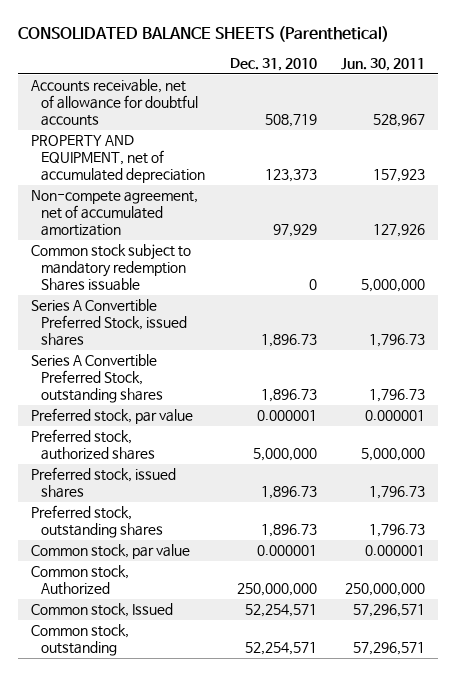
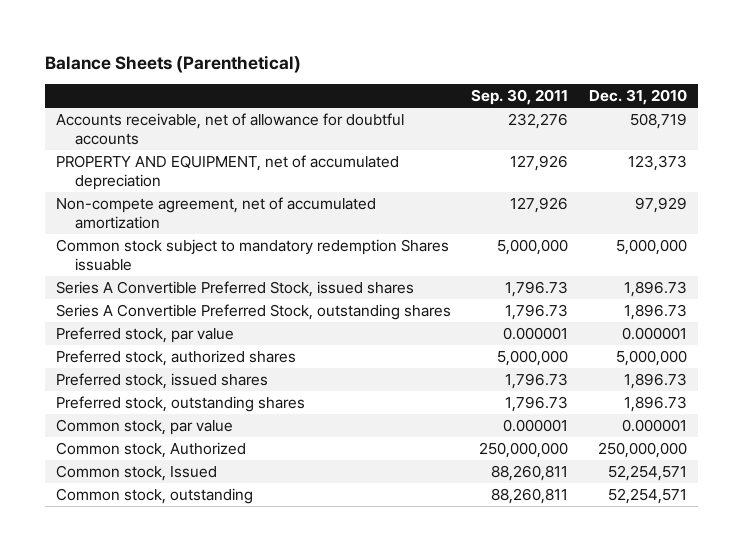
- CONSOLIDATED BALANCE SHEETS (Parenthetical)
+ Balance Sheets (Parenthetical)
- | Dec. 31, 2010 | Jun. 30, 2011
+ | Sep. 30, 2011 | Dec. 31, 2010
- Common stock subject to mandatory redemption Shares issuable | 0 | 5,000,000
+ Common stock subject to mandatory redemption Shares issuable | 5,000,000 | 5,000,000

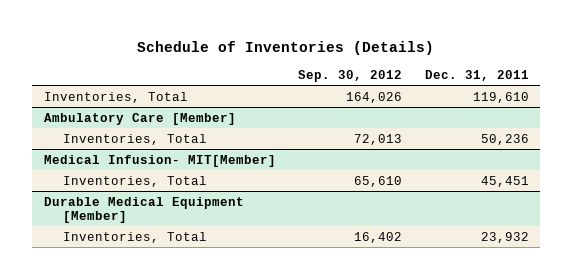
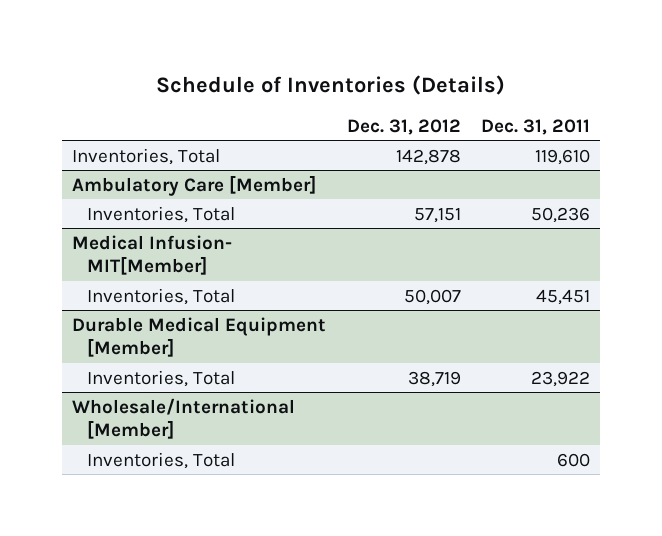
- | Sep. 30, 2012 | Dec. 31, 2011
+ | Dec. 31, 2012 | Dec. 31, 2011
@ Durable Medical Equipment [Member]
- Inventories, Total | 16,402 | 23,932
+ Inventories, Total | 38,719 | 23,922
+ Wholesale/International [Member]
+ Inventories, Total | | 600

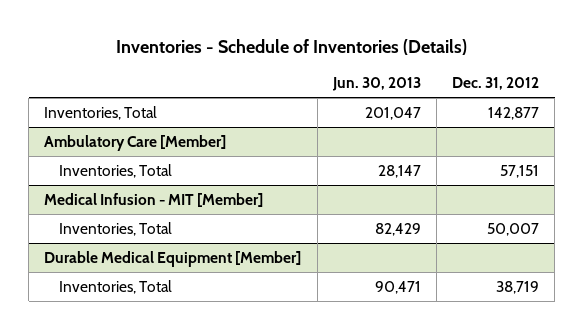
- Schedule of Inventories (Details)
+ Inventories - Schedule of Inventories (Details)
- | Dec. 31, 2012 | Dec. 31, 2011
+ | Jun. 30, 2013 | Dec. 31, 2012
- Inventories, Total | 142,878 | 119,610
+ Inventories, Total | 201,047 | 142,877
- Medical Infusion- MIT[Member]
+ Medical Infusion - MIT [Member]
- Wholesale/International [Member]
- Inventories, Total | | 600

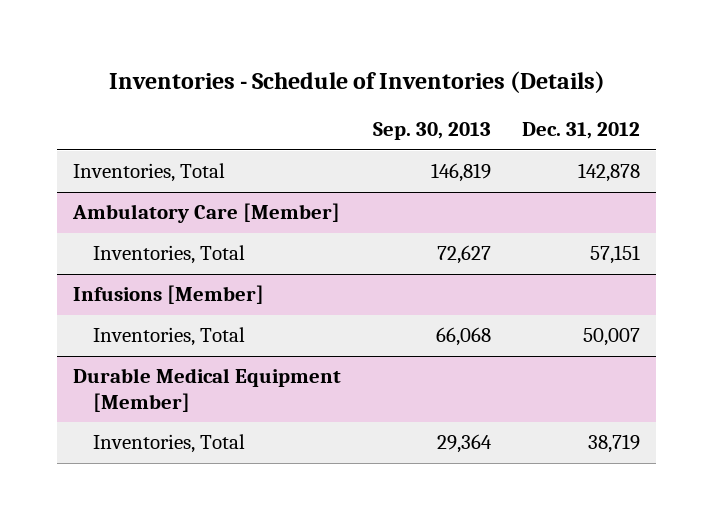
- | Jun. 30, 2013 | Dec. 31, 2012
+ | Sep. 30, 2013 | Dec. 31, 2012
- Inventories, Total | 201,047 | 142,877
+ Inventories, Total | 146,819 | 142,878
- Medical Infusion - MIT [Member]
+ Infusions [Member]

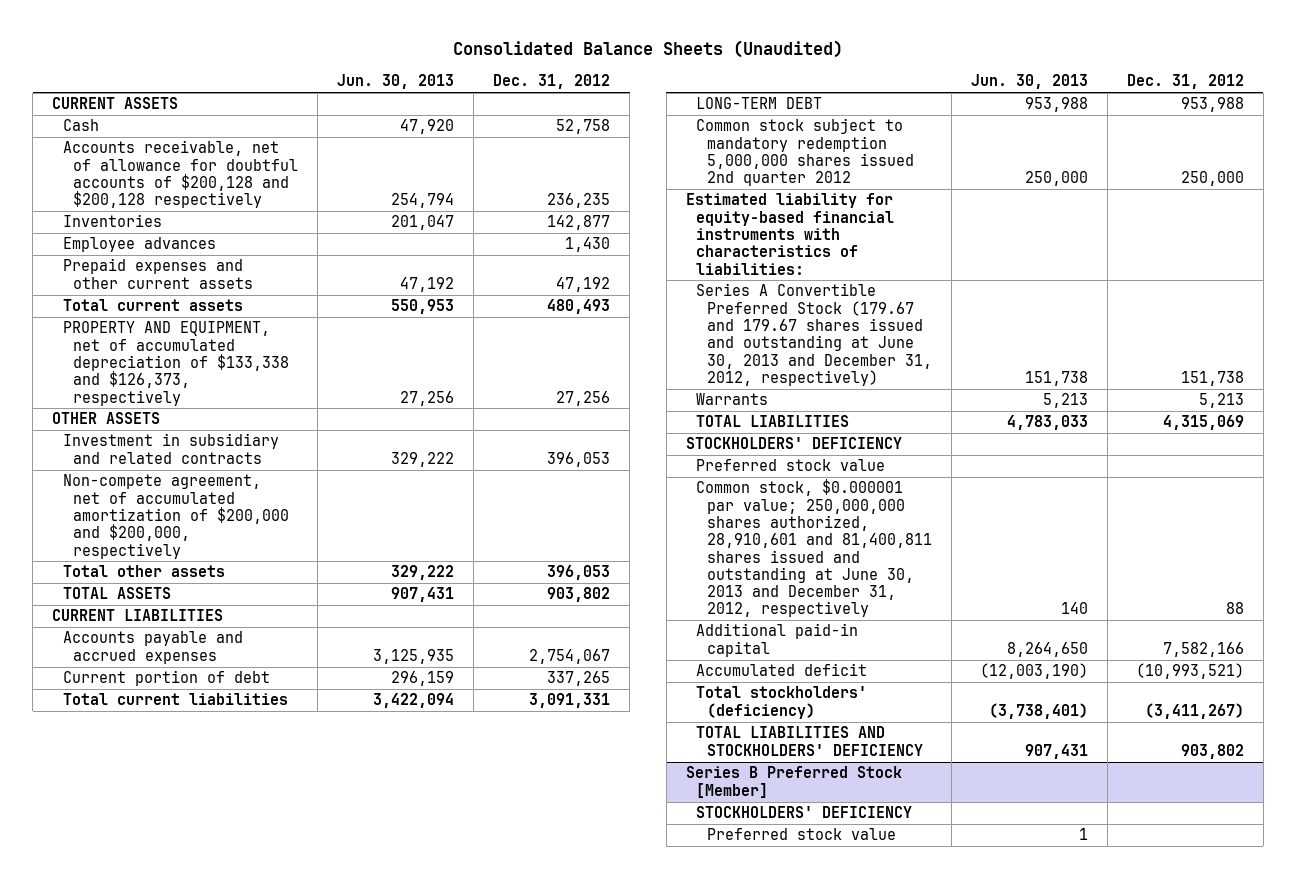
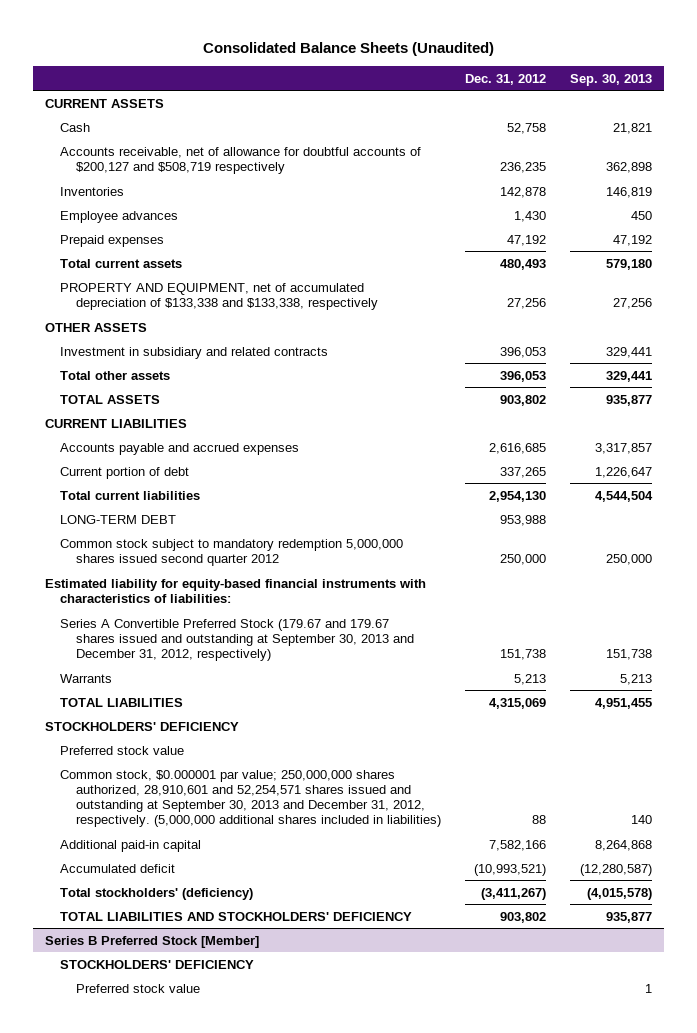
- | Jun. 30, 2013 | Dec. 31, 2012
+ | Dec. 31, 2012 | Sep. 30, 2013
- Accounts receivable, net of allowance for doubtful accounts of $200,128 and $200,128 respectively | 254,794 | 236,235
- Inventories | 201,047 | 142,877
+ Accounts receivable, net of allowance for doubtful accounts of $200,127 and $508,719 respectively | 236,235 | 362,898
+ Inventories | 142,878 | 146,819
- Prepaid expenses and other current assets | 47,192 | 47,192
+ Prepaid expenses | 47,192 | 47,192
- PROPERTY AND EQUIPMENT, net of accumulated depreciation of $133,338 and $126,373, respectively | 27,256 | 27,256
+ PROPERTY AND EQUIPMENT, net of accumulated depreciation of $133,338 and $133,338, respectively | 27,256 | 27,256
- Non-compete agreement, net of accumulated amortization of $200,000 and $200,000, respectively
- Accounts payable and accrued expenses | 3,125,935 | 2,754,067
+ Accounts payable and accrued expenses | 2,616,685 | 3,317,857
- Total current liabilities | 3,422,094 | 3,091,331
+ Total current liabilities | 2,954,130 | 4,544,504
- Common stock subject to mandatory redemption 5,000,000 shares issued 2nd quarter 2012 | 250,000 | 250,000
+ Common stock subject to mandatory redemption 5,000,000 shares issued second quarter 2012 | 250,000 | 250,000
- Series A Convertible Preferred Stock (179.67 and 179.67 shares issued and outstanding at June 30, 2013 and December 31, 2012, respectively) | 151,738 | 151,738
+ Series A Convertible Preferred Stock (179.67 and 179.67 shares issued and outstanding at September 30, 2013 and December 31, 2012, respectively) | 151,738 | 151,738
- Common stock, $0.000001 par value; 250,000,000 shares authorized, 28,910,601 and 81,400,811 shares issued and outstanding at June 30, 2013 and December 31, 2012, respectively | 140 | 88
+ Common stock, $0.000001 par value; 250,000,000 shares authorized, 28,910,601 and 52,254,571 shares issued and outstanding at September 30, 2013 and December 31, 2012, respectively. (5,000,000 additional shares included in liabilities) | 88 | 140

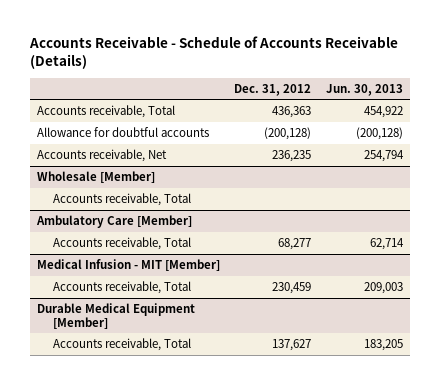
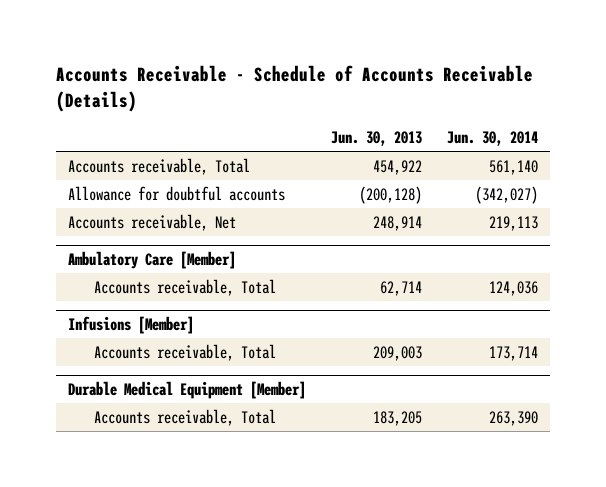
- | Dec. 31, 2012 | Jun. 30, 2013
+ | Jun. 30, 2013 | Jun. 30, 2014
- Accounts receivable, Net | 236,235 | 254,794
- Wholesale [Member]
- Accounts receivable, Total
+ Accounts receivable, Net | 248,914 | 219,113
- Medical Infusion - MIT [Member]
+ Infusions [Member]

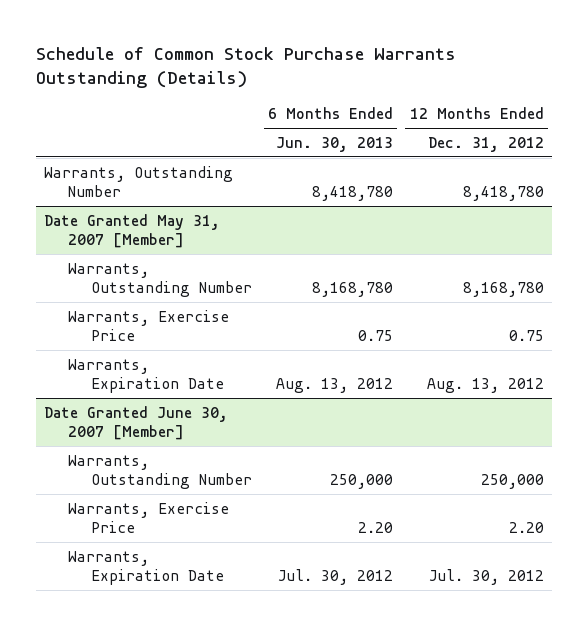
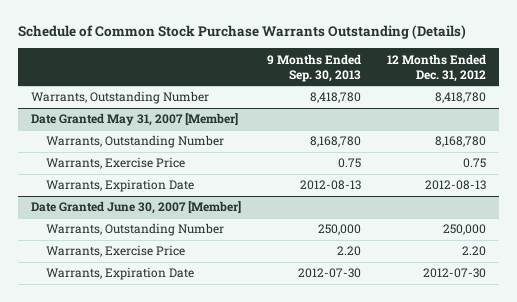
- | 6 Months Ended Jun. 30, 2013 | 12 Months Ended Dec. 31, 2012
+ | 9 Months Ended Sep. 30, 2013 | 12 Months Ended Dec. 31, 2012
@ Date Granted May 31, 2007 [Member]
- Warrants, Expiration Date | Aug. 13, 2012 | Aug. 13, 2012
+ Warrants, Expiration Date | 2012-08-13 | 2012-08-13
@ Date Granted June 30, 2007 [Member]
- Warrants, Expiration Date | Jul. 30, 2012 | Jul. 30, 2012
+ Warrants, Expiration Date | 2012-07-30 | 2012-07-30

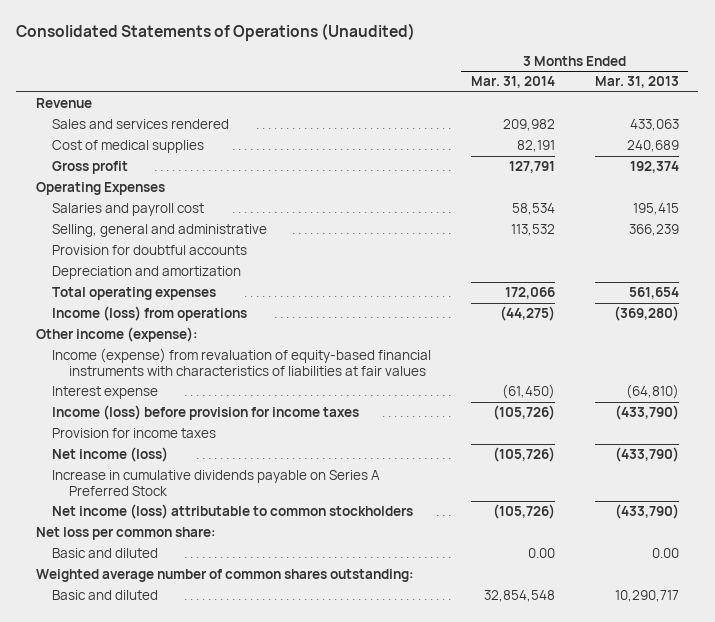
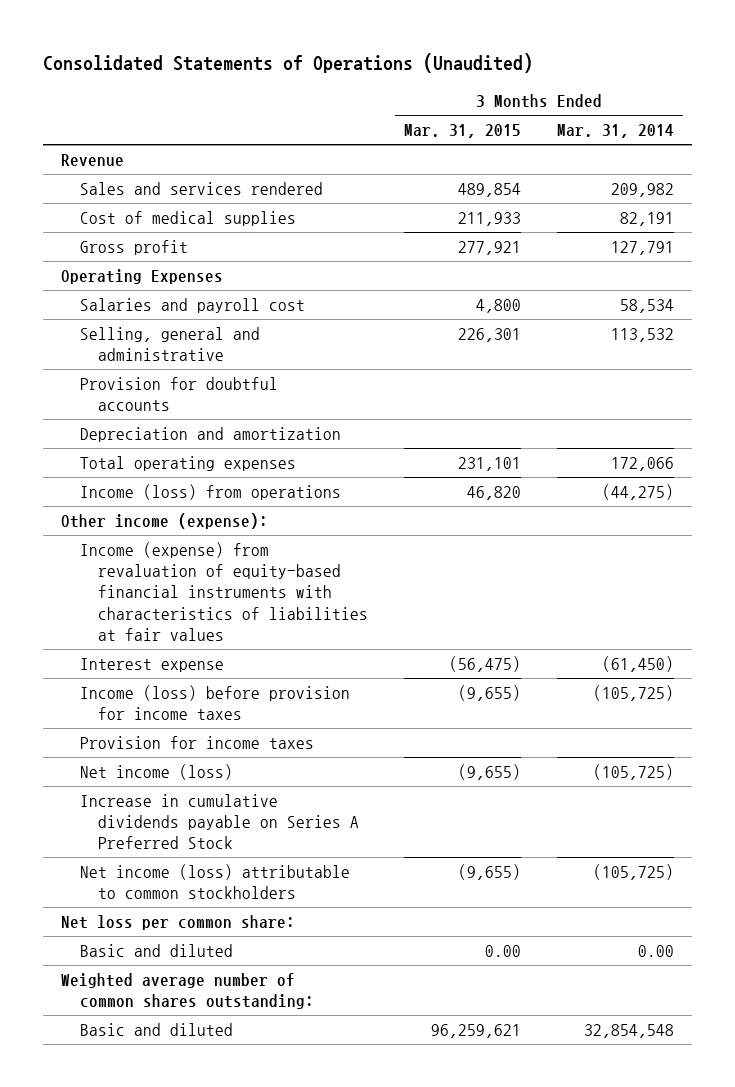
- | 3 Months Ended Mar. 31, 2014 | 3 Months Ended Mar. 31, 2013
+ | 3 Months Ended Mar. 31, 2015 | 3 Months Ended Mar. 31, 2014
- Income (loss) before provision for income taxes | (105,726) | (433,790)
+ Income (loss) before provision for income taxes | (9,655) | (105,725)
- Net income (loss) | (105,726) | (433,790)
+ Net income (loss) | (9,655) | (105,725)
- Net income (loss) attributable to common stockholders | (105,726) | (433,790)
+ Net income (loss) attributable to common stockholders | (9,655) | (105,725)

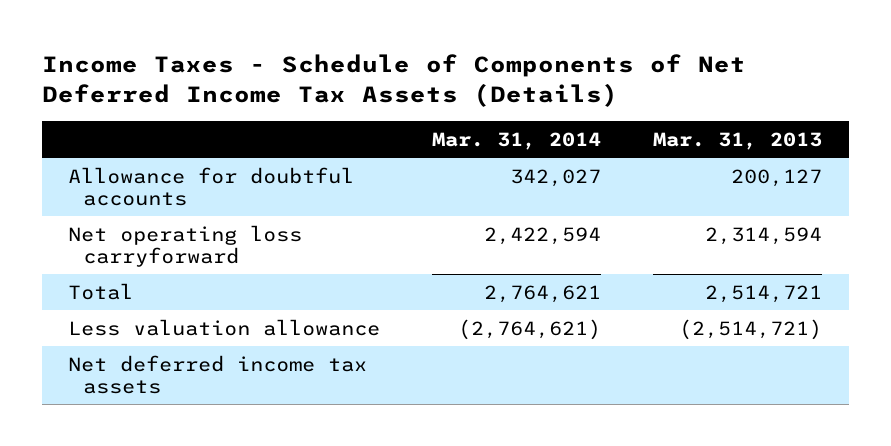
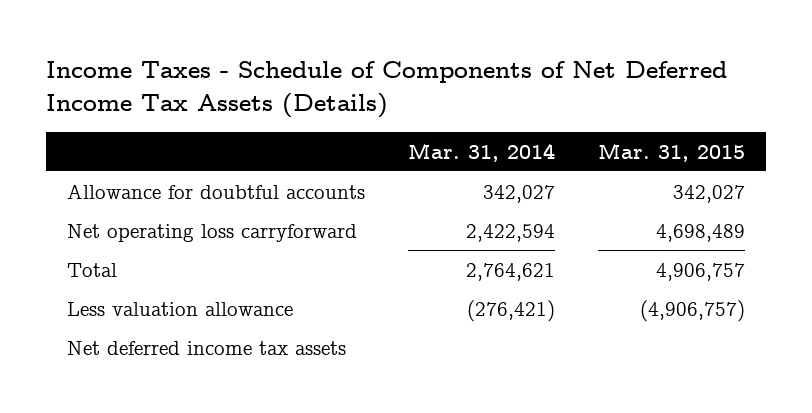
- | Mar. 31, 2014 | Mar. 31, 2013
+ | Mar. 31, 2014 | Mar. 31, 2015
- Less valuation allowance | (2,764,621) | (2,514,721)
+ Less valuation allowance | (276,421) | (4,906,757)

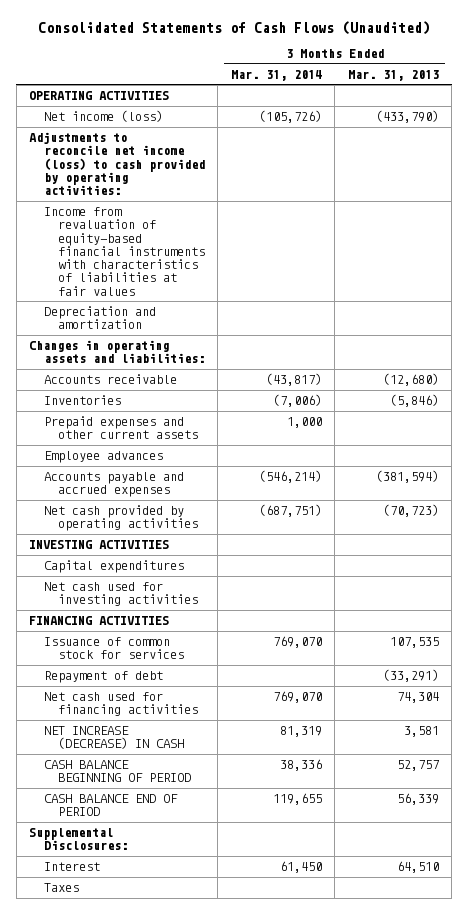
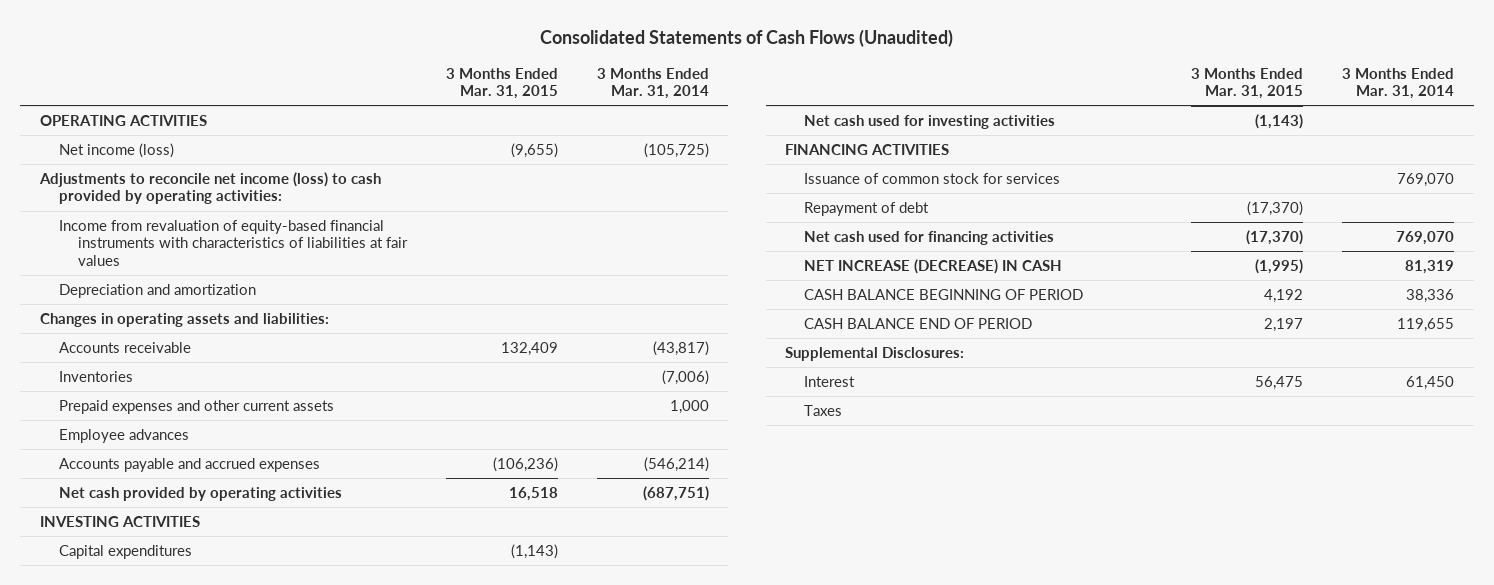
- | 3 Months Ended Mar. 31, 2014 | 3 Months Ended Mar. 31, 2013
+ | 3 Months Ended Mar. 31, 2015 | 3 Months Ended Mar. 31, 2014
- Net income (loss) | (105,726) | (433,790)
+ Net income (loss) | (9,655) | (105,725)

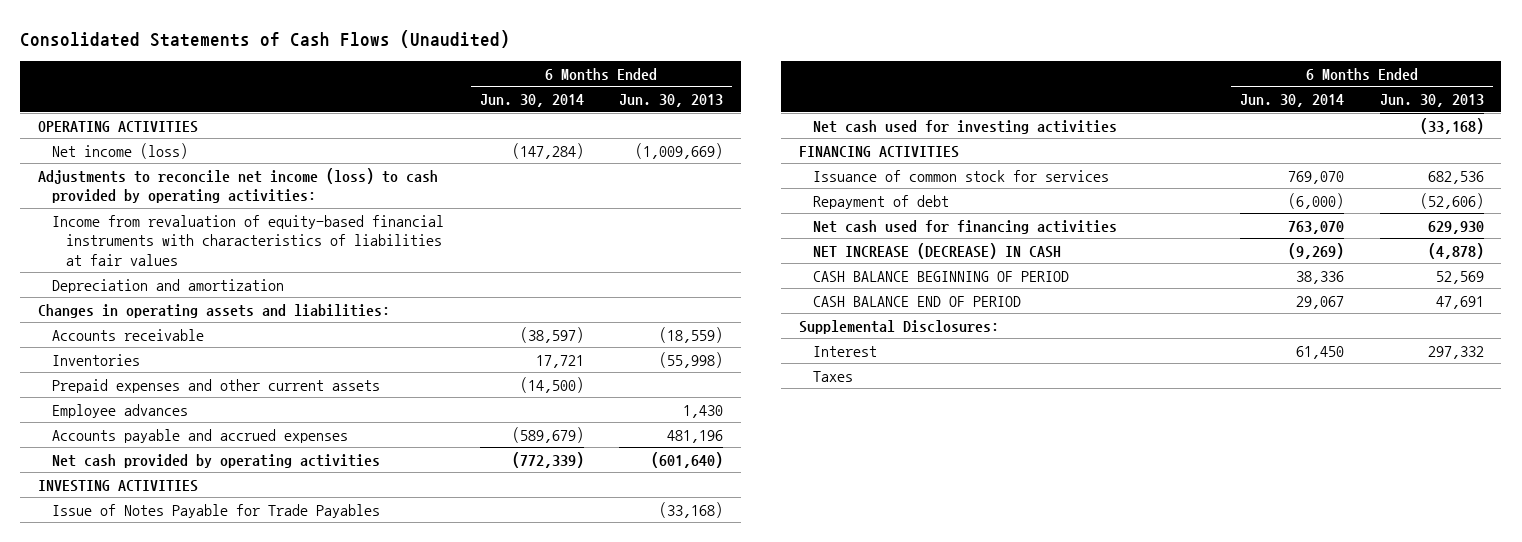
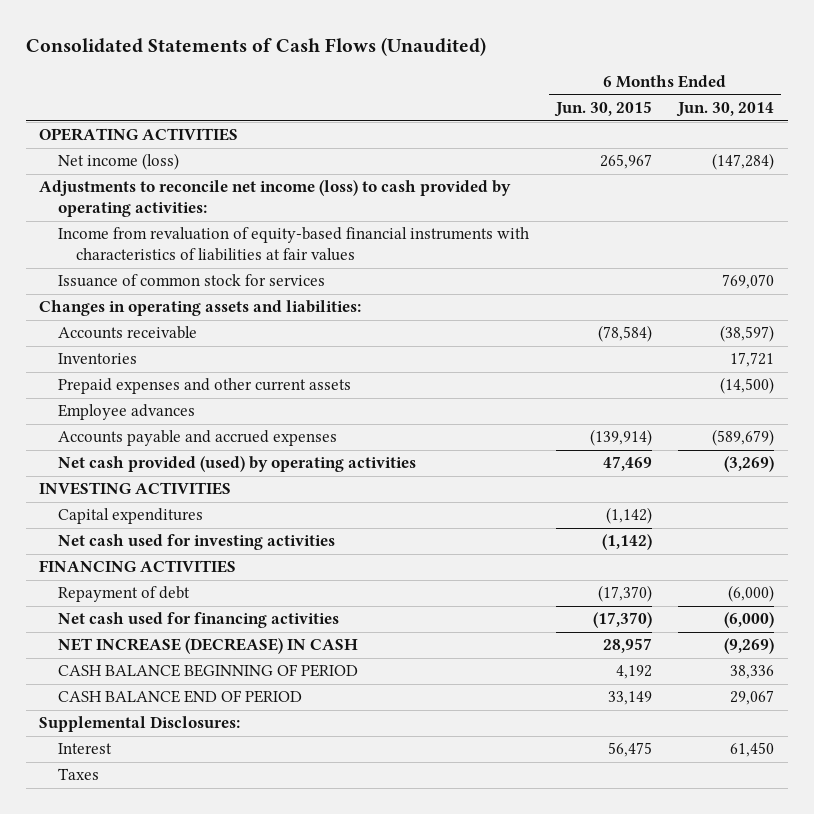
- | 6 Months Ended Jun. 30, 2014 | 6 Months Ended Jun. 30, 2013
+ | 6 Months Ended Jun. 30, 2015 | 6 Months Ended Jun. 30, 2014
- Depreciation and amortization
moved up: Issuance of common stock for services | | 769,070
- Net cash provided by operating activities | (772,339) | (601,640)
+ Net cash provided (used) by operating activities | 47,469 | (3,269)
- Issue of Notes Payable for Trade Payables | | (33,168)
+ Capital expenditures | (1,142) |
- Net cash used for financing activities | 763,070 | 629,930
+ Net cash used for financing activities | (17,370) | (6,000)

